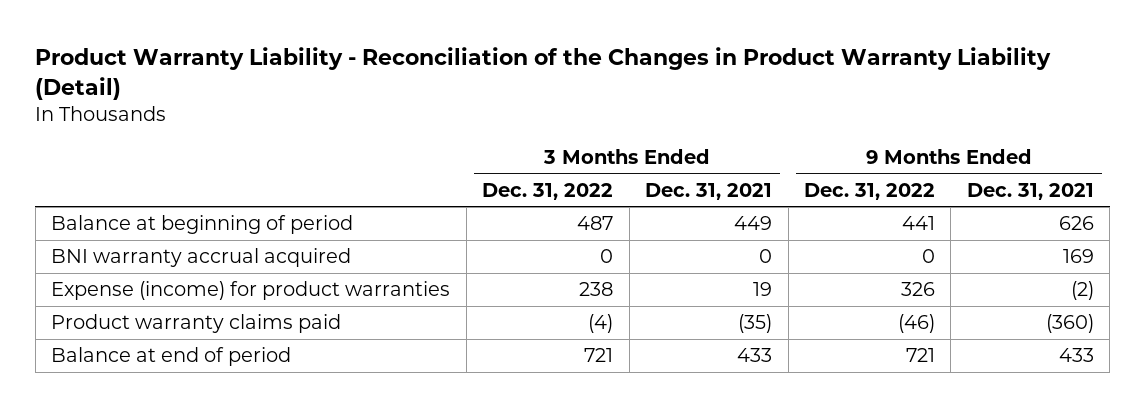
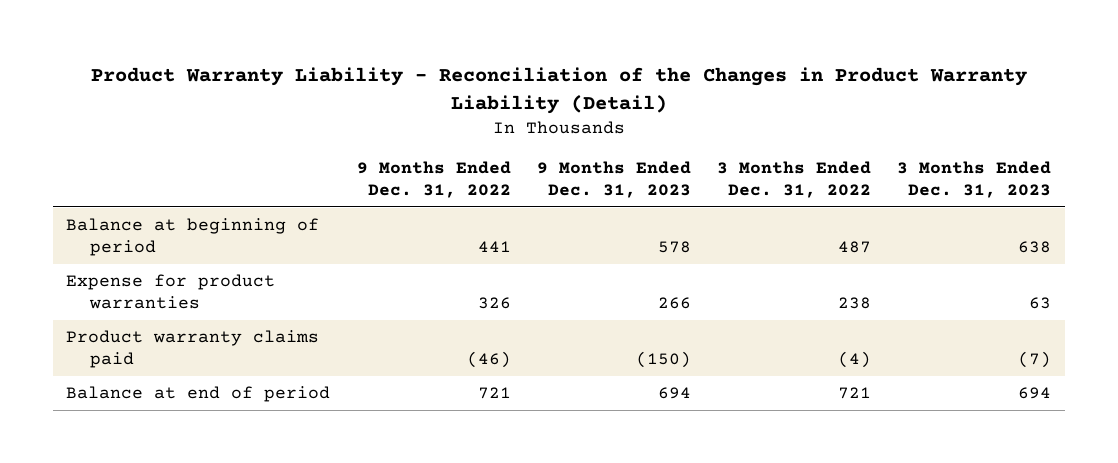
- | 3 Months Ended Dec. 31, 2022 | 3 Months Ended Dec. 31, 2021 | 9 Months Ended Dec. 31, 2022 | 9 Months Ended Dec. 31, 2021
+ | 9 Months Ended Dec. 31, 2022 | 9 Months Ended Dec. 31, 2023 | 3 Months Ended Dec. 31, 2022 | 3 Months Ended Dec. 31, 2023
- BNI warranty accrual acquired | 0 | 0 | 0 | 169
- Expense (income) for product warranties | 238 | 19 | 326 | (2)
+ Expense for product warranties | 326 | 266 | 238 | 63

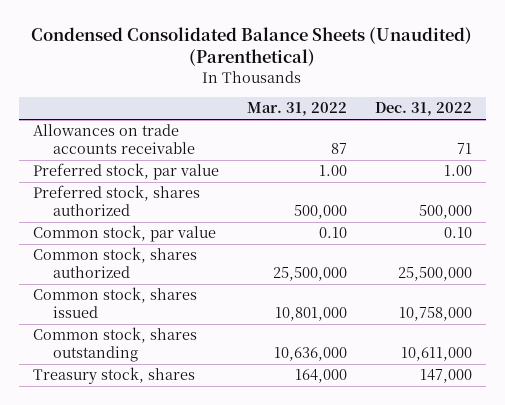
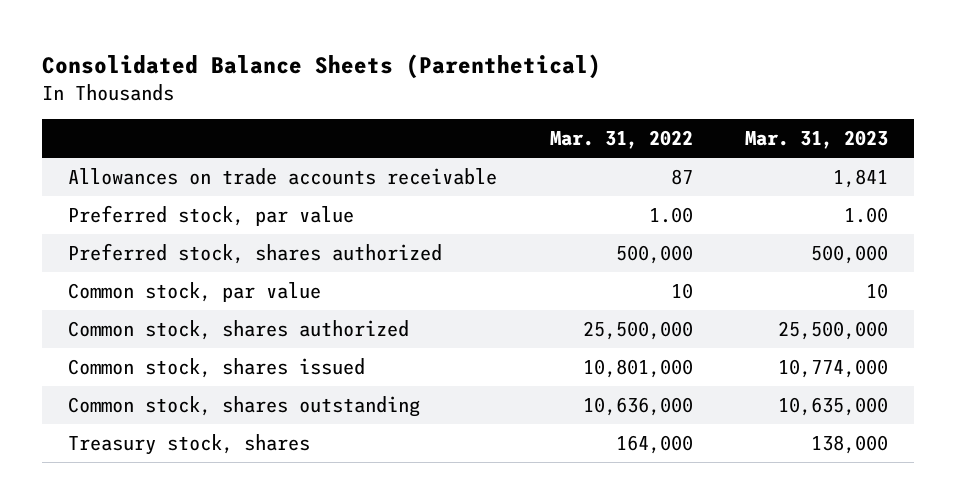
- Condensed Consolidated Balance Sheets (Unaudited) (Parenthetical)
+ Consolidated Balance Sheets (Parenthetical)
- | Mar. 31, 2022 | Dec. 31, 2022
+ | Mar. 31, 2022 | Mar. 31, 2023
- Common stock, par value | 0.10 | 0.10
+ Common stock, par value | 10 | 10

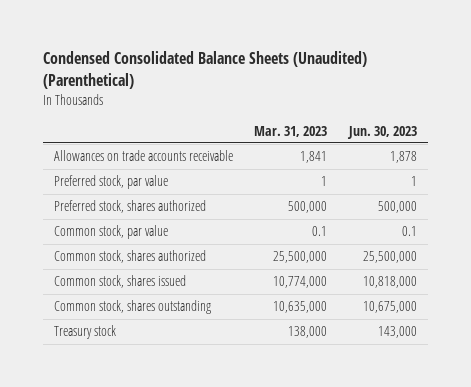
- Consolidated Balance Sheets (Parenthetical)
+ Condensed Consolidated Balance Sheets (Unaudited) (Parenthetical)
- | Mar. 31, 2022 | Mar. 31, 2023
+ | Mar. 31, 2023 | Jun. 30, 2023
- Preferred stock, par value | 1.00 | 1.00
+ Preferred stock, par value | 1 | 1
- Common stock, par value | 10 | 10
+ Common stock, par value | 0.1 | 0.1
- Treasury stock, shares | 164,000 | 138,000
+ Treasury stock | 138,000 | 143,000

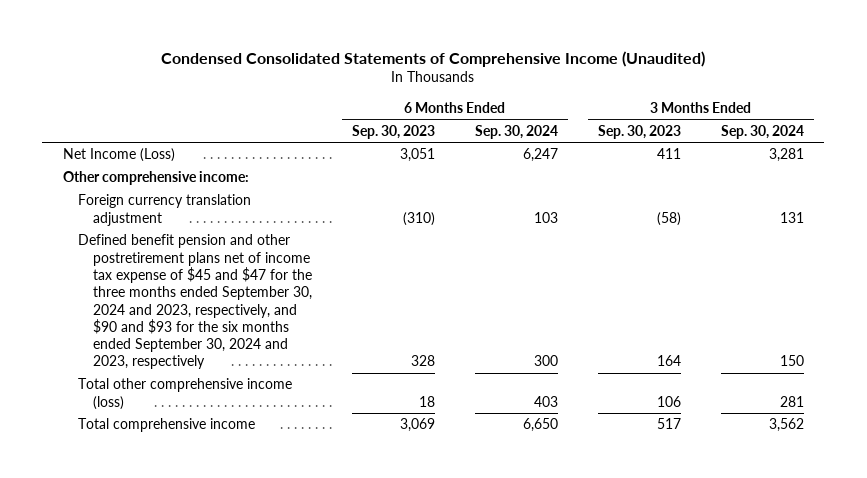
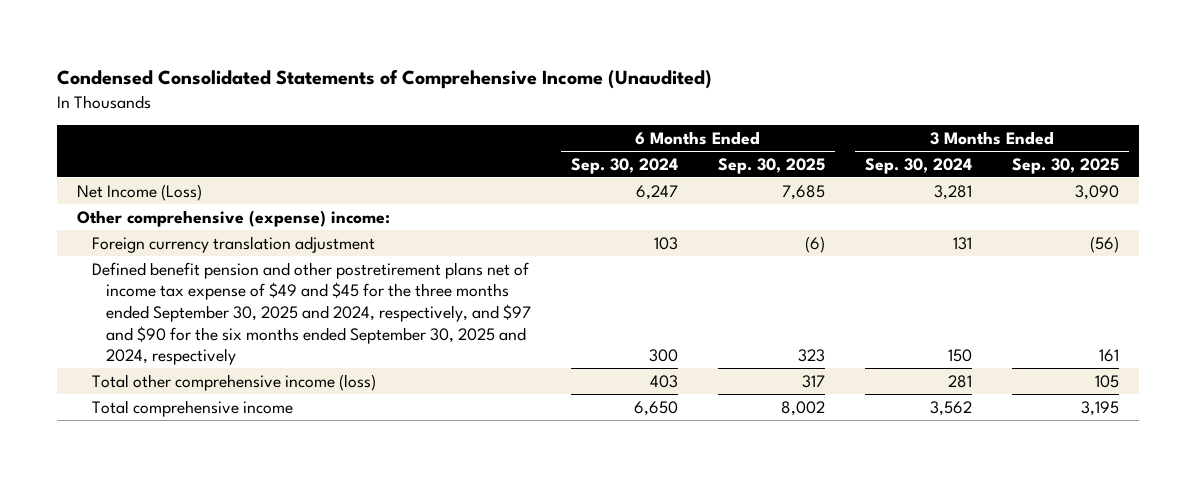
- | 6 Months Ended Sep. 30, 2023 | 6 Months Ended Sep. 30, 2024 | 3 Months Ended Sep. 30, 2023 | 3 Months Ended Sep. 30, 2024
+ | 6 Months Ended Sep. 30, 2024 | 6 Months Ended Sep. 30, 2025 | 3 Months Ended Sep. 30, 2024 | 3 Months Ended Sep. 30, 2025
- Other comprehensive income:
+ Other comprehensive (expense) income:
- Defined benefit pension and other postretirement plans net of income tax expense of $45 and $47 for the three months ended September 30, 2024 and 2023, respectively, and $90 and $93 for the six months ended September 30, 2024 and 2023, respectively | 328 | 300 | 164 | 150
+ Defined benefit pension and other postretirement plans net of income tax expense of $49 and $45 for the three months ended September 30, 2025 and 2024, respectively, and $97 and $90 for the six months ended September 30, 2025 and 2024, respectively | 300 | 323 | 150 | 161

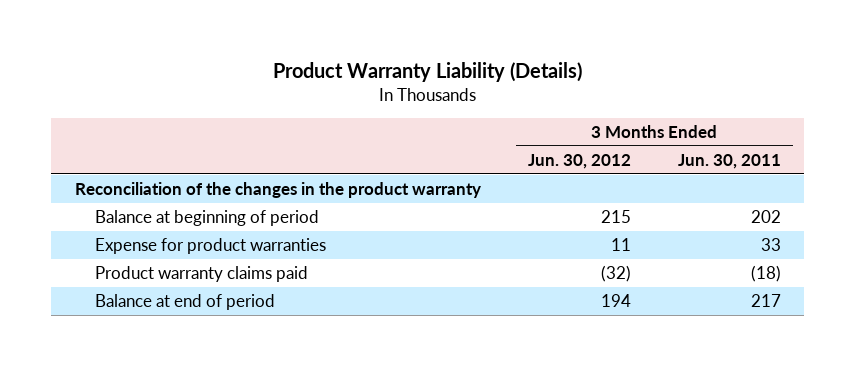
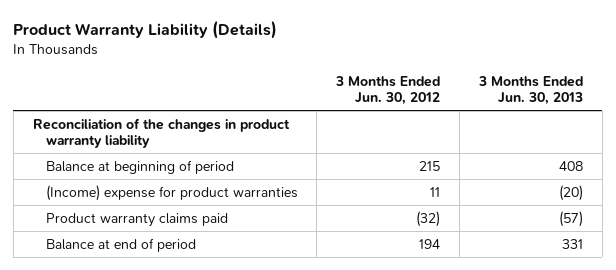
- | 3 Months Ended Jun. 30, 2012 | 3 Months Ended Jun. 30, 2011
+ | 3 Months Ended Jun. 30, 2012 | 3 Months Ended Jun. 30, 2013
- Reconciliation of the changes in the product warranty
+ Reconciliation of the changes in product warranty liability
- Expense for product warranties | 11 | 33
+ (Income) expense for product warranties | 11 | (20)

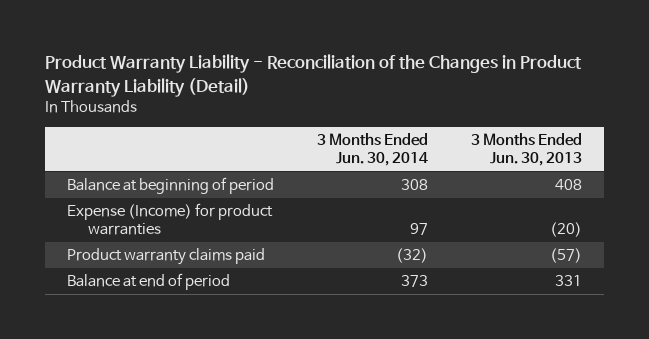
- Product Warranty Liability (Details)
+ Product Warranty Liability - Reconciliation of the Changes in Product Warranty Liability (Detail)
- | 3 Months Ended Jun. 30, 2012 | 3 Months Ended Jun. 30, 2013
+ | 3 Months Ended Jun. 30, 2014 | 3 Months Ended Jun. 30, 2013
- Reconciliation of the changes in product warranty liability
- (Income) expense for product warranties | 11 | (20)
+ Expense (Income) for product warranties | 97 | (20)

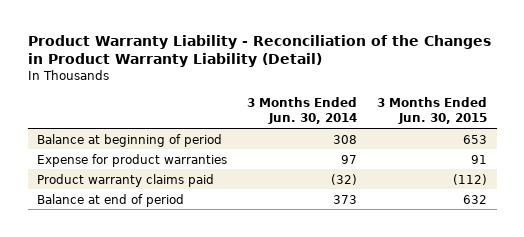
- | 3 Months Ended Jun. 30, 2014 | 3 Months Ended Jun. 30, 2013
+ | 3 Months Ended Jun. 30, 2014 | 3 Months Ended Jun. 30, 2015
- Expense (Income) for product warranties | 97 | (20)
+ Expense for product warranties | 97 | 91

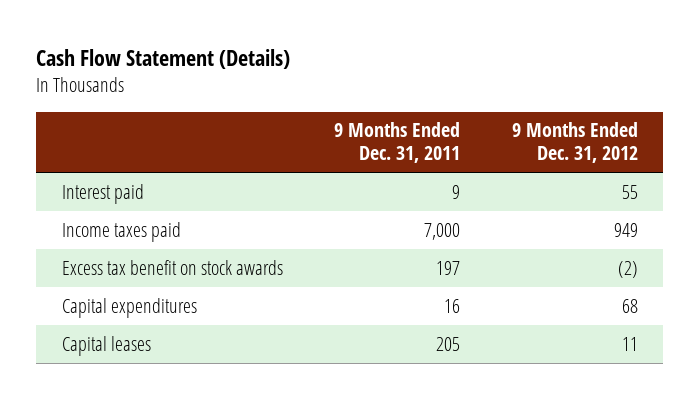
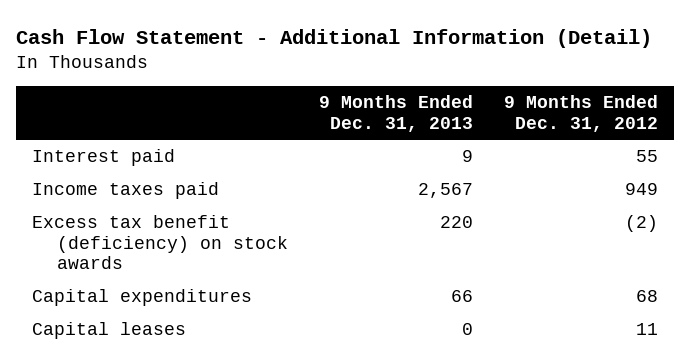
- Cash Flow Statement (Details)
+ Cash Flow Statement - Additional Information (Detail)
- | 9 Months Ended Dec. 31, 2011 | 9 Months Ended Dec. 31, 2012
+ | 9 Months Ended Dec. 31, 2013 | 9 Months Ended Dec. 31, 2012
- Excess tax benefit on stock awards | 197 | (2)
+ Excess tax benefit (deficiency) on stock awards | 220 | (2)

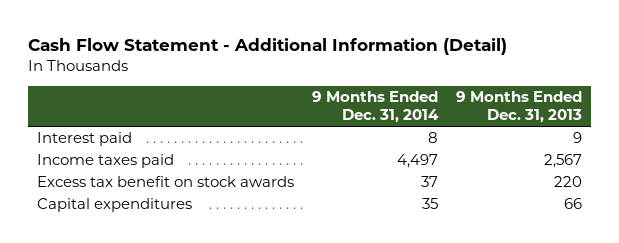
- | 9 Months Ended Dec. 31, 2013 | 9 Months Ended Dec. 31, 2012
+ | 9 Months Ended Dec. 31, 2014 | 9 Months Ended Dec. 31, 2013
- Excess tax benefit (deficiency) on stock awards | 220 | (2)
+ Excess tax benefit on stock awards | 37 | 220
- Capital leases | 0 | 11

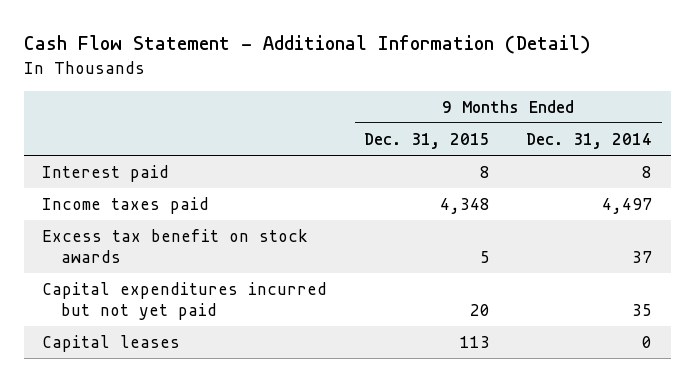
- | 9 Months Ended Dec. 31, 2014 | 9 Months Ended Dec. 31, 2013
+ | 9 Months Ended Dec. 31, 2015 | 9 Months Ended Dec. 31, 2014
- Capital expenditures | 35 | 66
+ Capital expenditures incurred but not yet paid | 20 | 35
+ Capital leases | 113 | 0

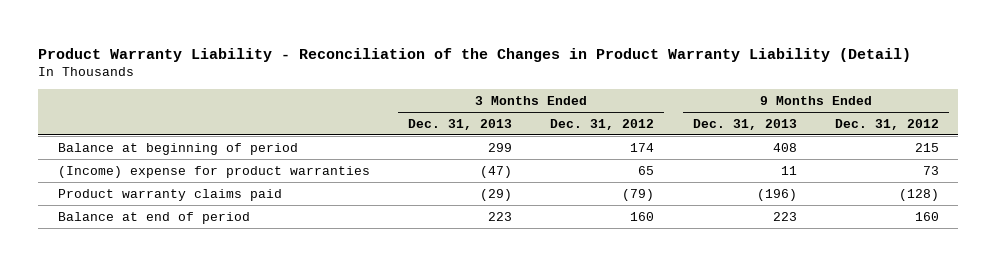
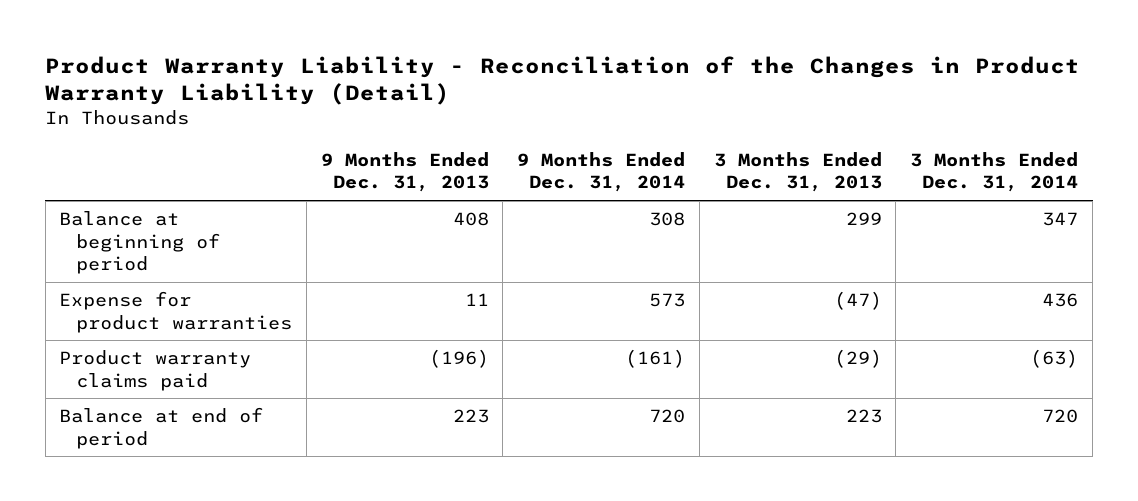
- | 3 Months Ended Dec. 31, 2013 | 3 Months Ended Dec. 31, 2012 | 9 Months Ended Dec. 31, 2013 | 9 Months Ended Dec. 31, 2012
+ | 9 Months Ended Dec. 31, 2013 | 9 Months Ended Dec. 31, 2014 | 3 Months Ended Dec. 31, 2013 | 3 Months Ended Dec. 31, 2014
- (Income) expense for product warranties | (47) | 65 | 11 | 73
+ Expense for product warranties | 11 | 573 | (47) | 436

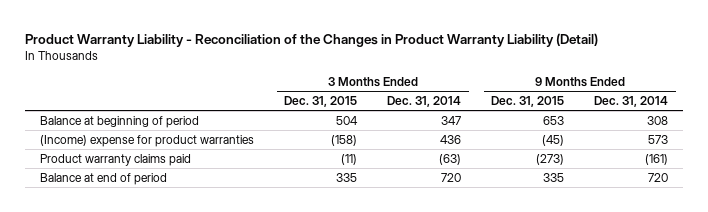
- | 9 Months Ended Dec. 31, 2013 | 9 Months Ended Dec. 31, 2014 | 3 Months Ended Dec. 31, 2013 | 3 Months Ended Dec. 31, 2014
+ | 3 Months Ended Dec. 31, 2015 | 3 Months Ended Dec. 31, 2014 | 9 Months Ended Dec. 31, 2015 | 9 Months Ended Dec. 31, 2014
- Expense for product warranties | 11 | 573 | (47) | 436
+ (Income) expense for product warranties | (158) | 436 | (45) | 573

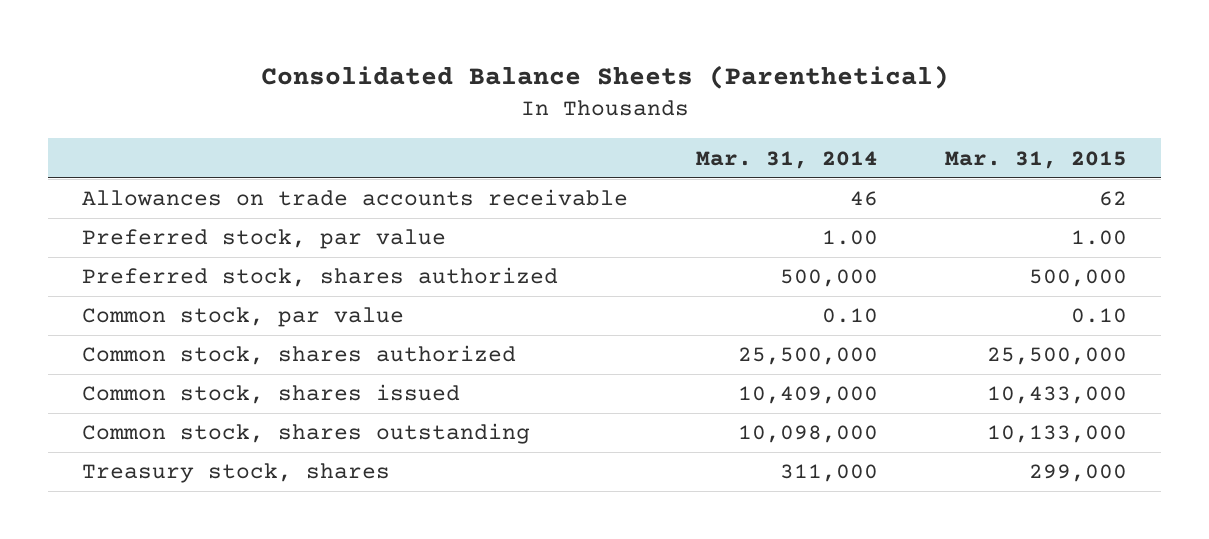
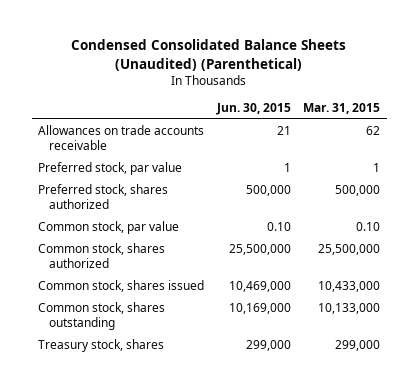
- Consolidated Balance Sheets (Parenthetical)
+ Condensed Consolidated Balance Sheets (Unaudited) (Parenthetical)
- | Mar. 31, 2014 | Mar. 31, 2015
+ | Jun. 30, 2015 | Mar. 31, 2015
- Preferred stock, par value | 1.00 | 1.00
+ Preferred stock, par value | 1 | 1

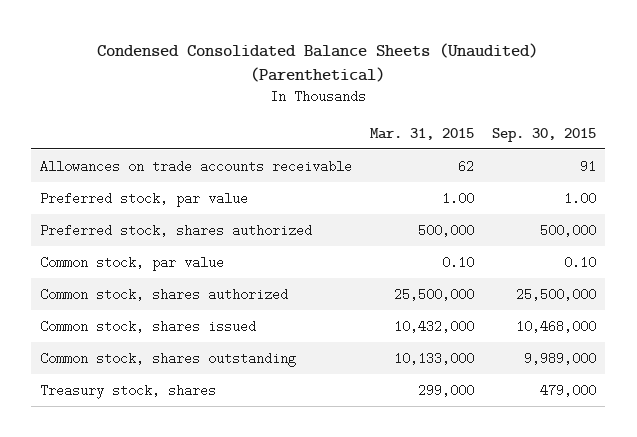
- | Jun. 30, 2015 | Mar. 31, 2015
+ | Mar. 31, 2015 | Sep. 30, 2015
- Preferred stock, par value | 1 | 1
+ Preferred stock, par value | 1.00 | 1.00
- Common stock, shares issued | 10,469,000 | 10,433,000
+ Common stock, shares issued | 10,432,000 | 10,468,000

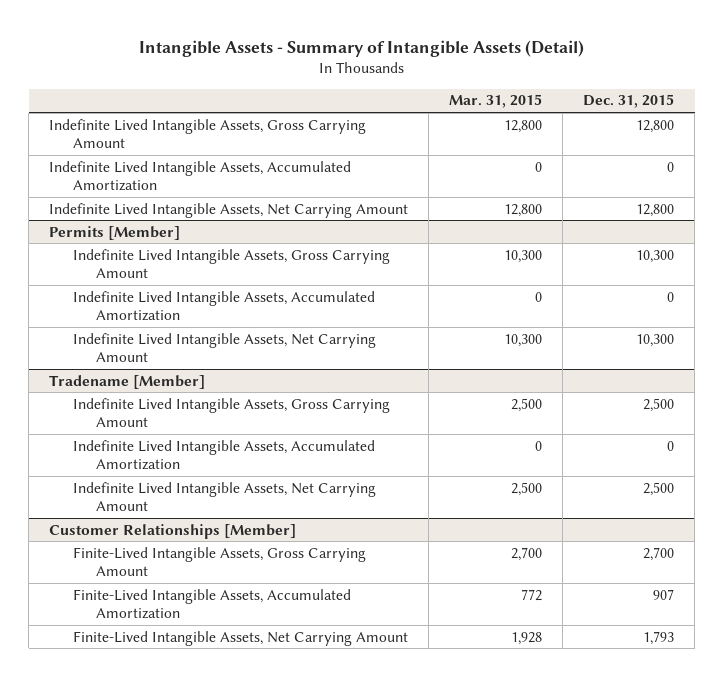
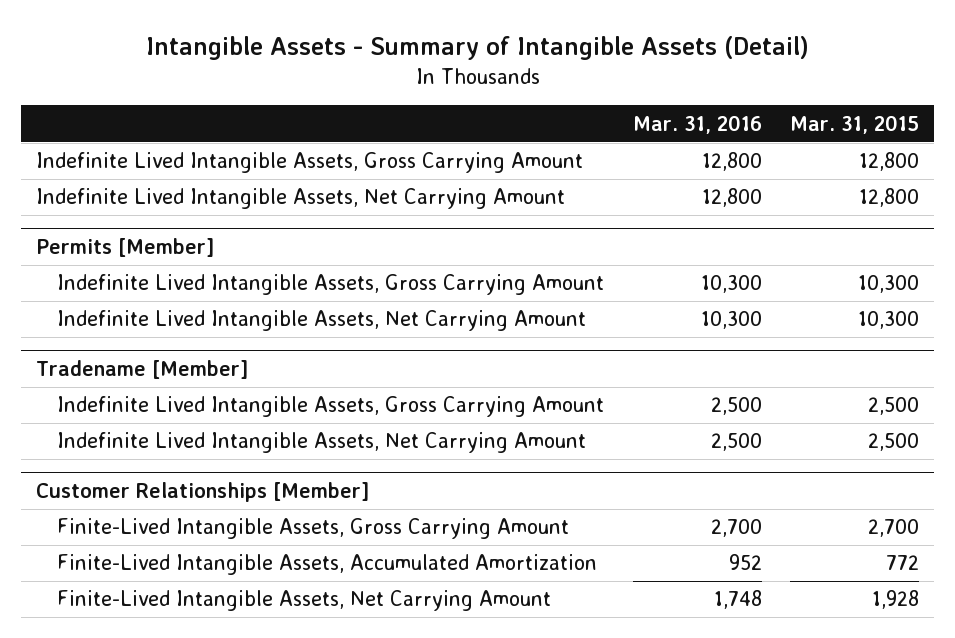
- | Mar. 31, 2015 | Dec. 31, 2015
+ | Mar. 31, 2016 | Mar. 31, 2015
- Indefinite Lived Intangible Assets, Accumulated Amortization | 0 | 0
@ Permits [Member]
- Indefinite Lived Intangible Assets, Accumulated Amortization | 0 | 0
@ Tradename [Member]
- Indefinite Lived Intangible Assets, Accumulated Amortization | 0 | 0

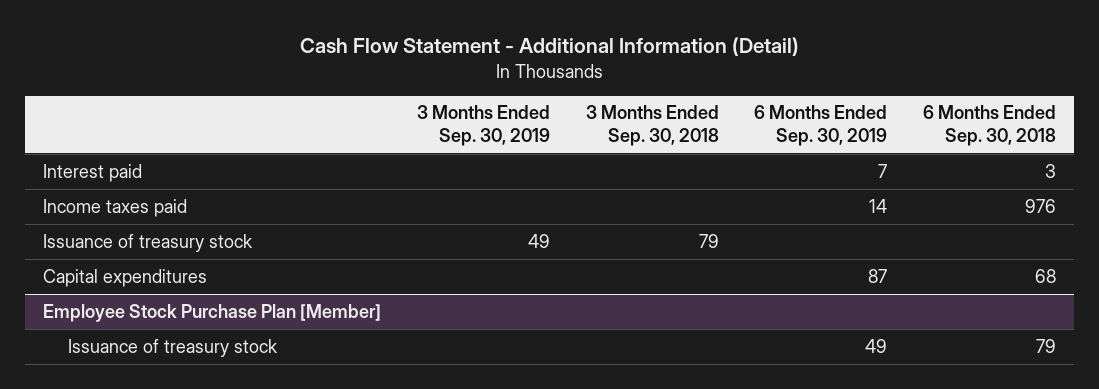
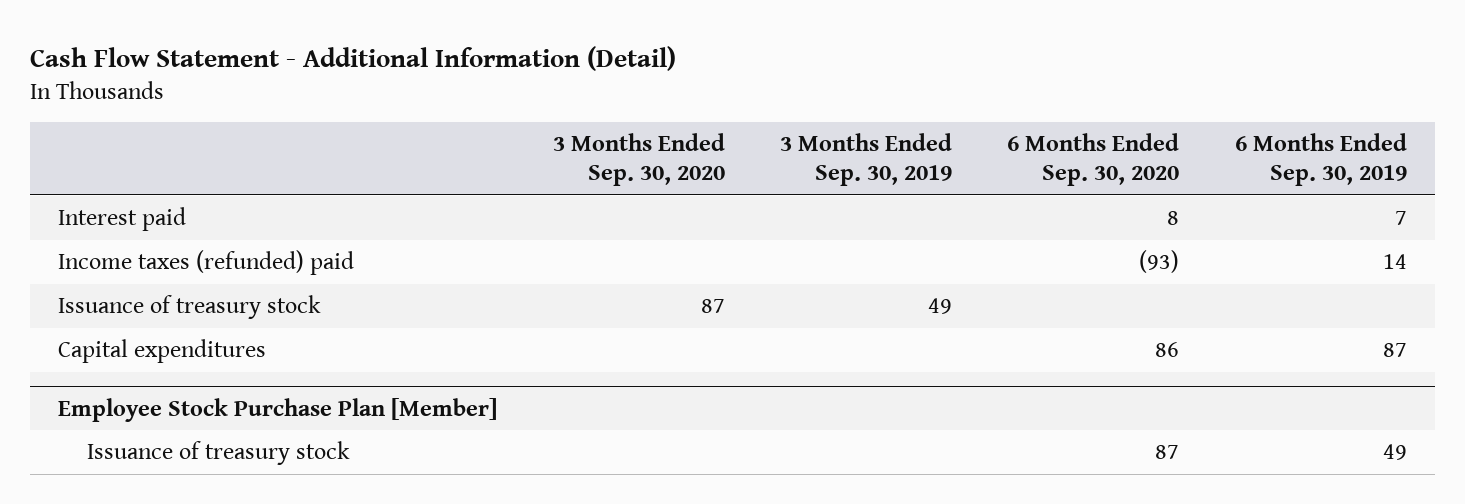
- | 3 Months Ended Sep. 30, 2019 | 3 Months Ended Sep. 30, 2018 | 6 Months Ended Sep. 30, 2019 | 6 Months Ended Sep. 30, 2018
+ | 3 Months Ended Sep. 30, 2020 | 3 Months Ended Sep. 30, 2019 | 6 Months Ended Sep. 30, 2020 | 6 Months Ended Sep. 30, 2019
- Income taxes paid | | | 14 | 976
+ Income taxes (refunded) paid | | | (93) | 14

